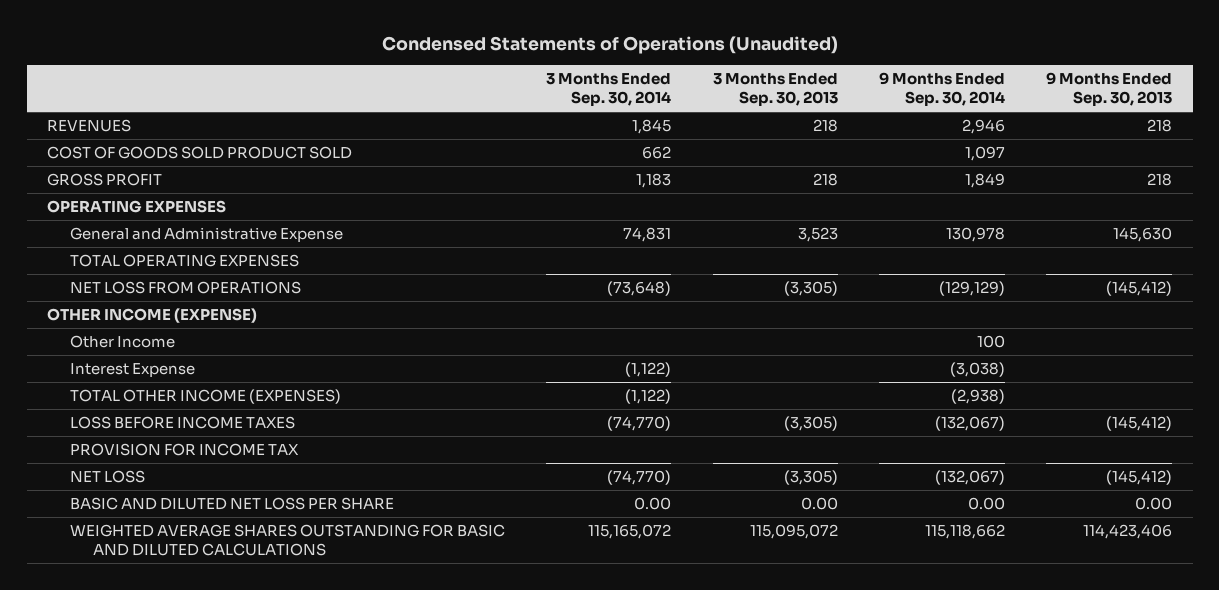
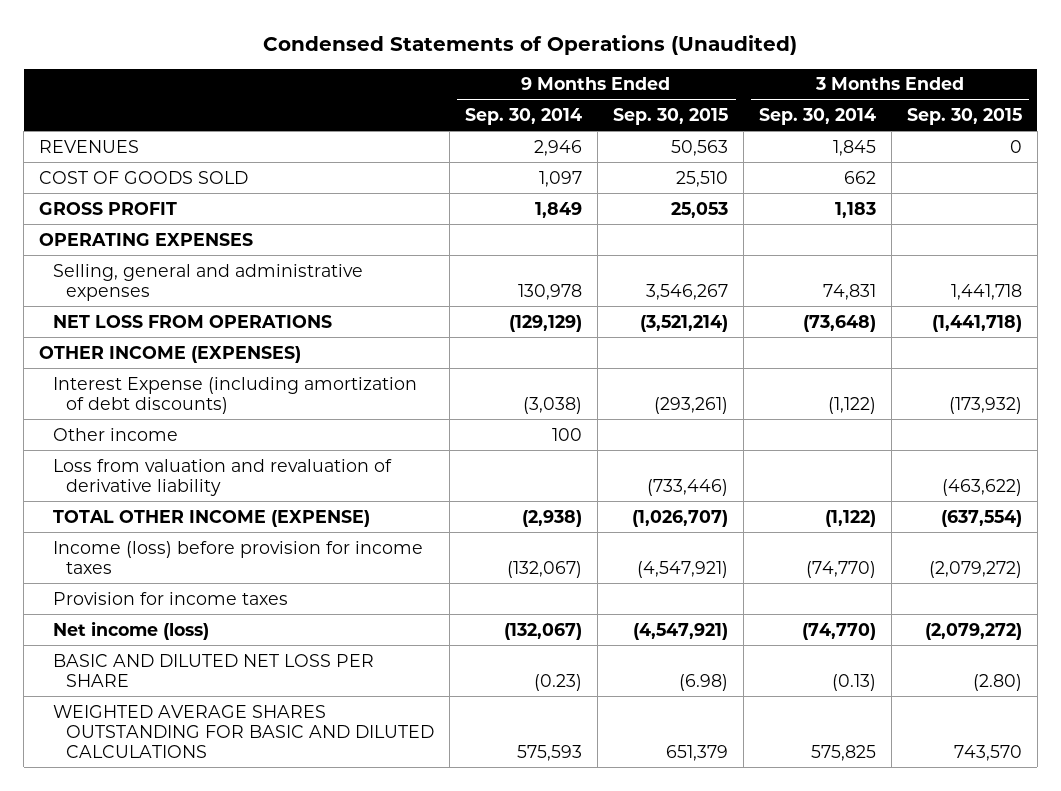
- | 3 Months Ended Sep. 30, 2014 | 3 Months Ended Sep. 30, 2013 | 9 Months Ended Sep. 30, 2014 | 9 Months Ended Sep. 30, 2013
+ | 9 Months Ended Sep. 30, 2014 | 9 Months Ended Sep. 30, 2015 | 3 Months Ended Sep. 30, 2014 | 3 Months Ended Sep. 30, 2015
- COST OF GOODS SOLD PRODUCT SOLD | 662 | | 1,097 |
+ COST OF GOODS SOLD | 1,097 | 25,510 | 662 |
- General and Administrative Expense | 74,831 | 3,523 | 130,978 | 145,630
- TOTAL OPERATING EXPENSES
+ Selling, general and administrative expenses | 130,978 | 3,546,267 | 74,831 | 1,441,718
- OTHER INCOME (EXPENSE)
- Other Income | | | 100 |
- Interest Expense | (1,122) | | (3,038) |
- TOTAL OTHER INCOME (EXPENSES) | (1,122) | | (2,938) |
- LOSS BEFORE INCOME TAXES | (74,770) | (3,305) | (132,067) | (145,412)
- PROVISION FOR INCOME TAX
- NET LOSS | (74,770) | (3,305) | (132,067) | (145,412)
- BASIC AND DILUTED NET LOSS PER SHARE | 0.00 | 0.00 | 0.00 | 0.00
- WEIGHTED AVERAGE SHARES OUTSTANDING FOR BASIC AND DILUTED CALCULATIONS | 115,165,072 | 115,095,072 | 115,118,662 | 114,423,406
+ OTHER INCOME (EXPENSES)
+ Interest Expense (including amortization of debt discounts) | (3,038) | (293,261) | (1,122) | (173,932)
+ Other income | 100 | | |
+ Loss from valuation and revaluation of derivative liability | | (733,446) | | (463,622)
+ TOTAL OTHER INCOME (EXPENSE) | (2,938) | (1,026,707) | (1,122) | (637,554)
+ Income (loss) before provision for income taxes | (132,067) | (4,547,921) | (74,770) | (2,079,272)
+ Provision for income taxes
+ Net income (loss) | (132,067) | (4,547,921) | (74,770) | (2,079,272)
+ BASIC AND DILUTED NET LOSS PER SHARE | (0.23) | (6.98) | (0.13) | (2.80)
+ WEIGHTED AVERAGE SHARES OUTSTANDING FOR BASIC AND DILUTED CALCULATIONS | 575,593 | 651,379 | 575,825 | 743,570

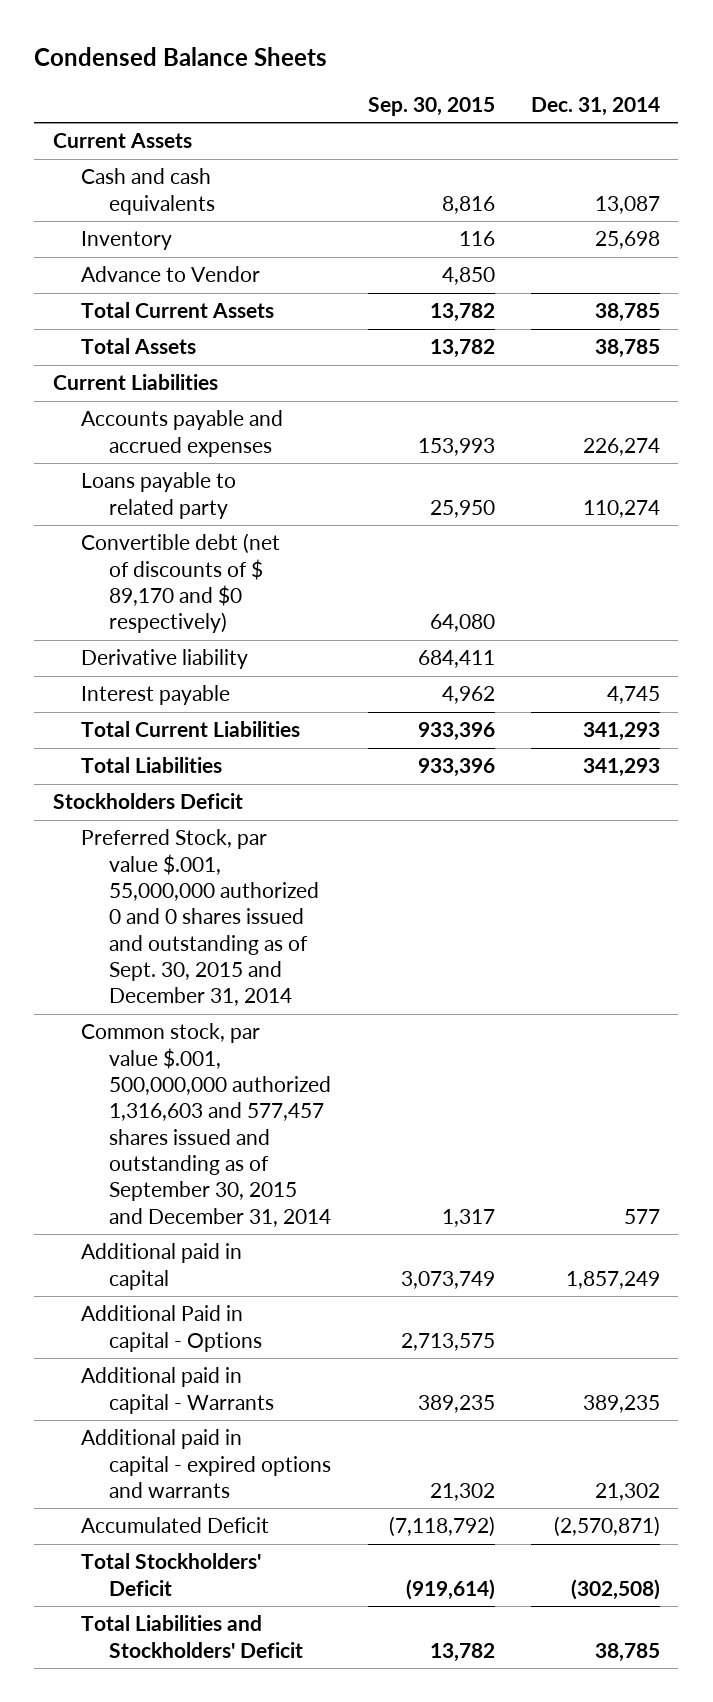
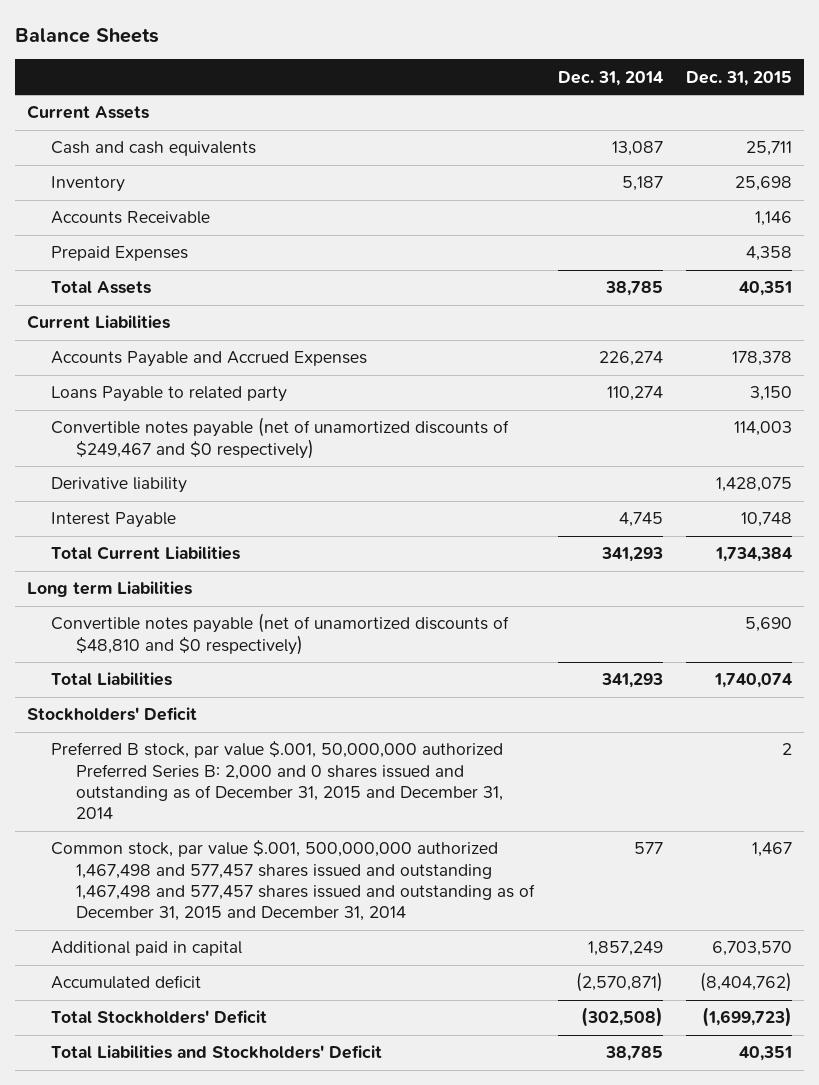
- Condensed Balance Sheets
+ Balance Sheets
- | Sep. 30, 2015 | Dec. 31, 2014
+ | Dec. 31, 2014 | Dec. 31, 2015
- Inventory | 116 | 25,698
- Advance to Vendor | 4,850 |
- Total Current Assets | 13,782 | 38,785
+ Inventory | 5,187 | 25,698
+ Accounts Receivable | | 1,146
+ Prepaid Expenses | | 4,358
- Accounts payable and accrued expenses | 153,993 | 226,274
- Loans payable to related party | 25,950 | 110,274
- Convertible debt (net of discounts of $ 89,170 and $0 respectively) | 64,080 |
+ Accounts Payable and Accrued Expenses | 226,274 | 178,378
+ Loans Payable to related party | 110,274 | 3,150
+ Convertible notes payable (net of unamortized discounts of $249,467 and $0 respectively) | | 114,003
- Interest payable | 4,962 | 4,745
+ Interest Payable | 4,745 | 10,748
+ Long term Liabilities
+ Convertible notes payable (net of unamortized discounts of $48,810 and $0 respectively) | | 5,690
- Stockholders Deficit
- Preferred Stock, par value $.001, 55,000,000 authorized 0 and 0 shares issued and outstanding as of Sept. 30, 2015 and December 31, 2014
- Common stock, par value $.001, 500,000,000 authorized 1,316,603 and 577,457 shares issued and outstanding as of September 30, 2015 and December 31, 2014 | 1,317 | 577
+ Stockholders' Deficit
+ Preferred B stock, par value $.001, 50,000,000 authorized Preferred Series B: 2,000 and 0 shares issued and outstanding as of December 31, 2015 and December 31, 2014 | | 2
+ Common stock, par value $.001, 500,000,000 authorized 1,467,498 and 577,457 shares issued and outstanding 1,467,498 and 577,457 shares issued and outstanding as of December 31, 2015 and December 31, 2014 | 577 | 1,467
- Additional Paid in capital - Options | 2,713,575 |
- Additional paid in capital - Warrants | 389,235 | 389,235
- Additional paid in capital - expired options and warrants | 21,302 | 21,302
- Accumulated Deficit | (7,118,792) | (2,570,871)
+ Accumulated deficit | (2,570,871) | (8,404,762)

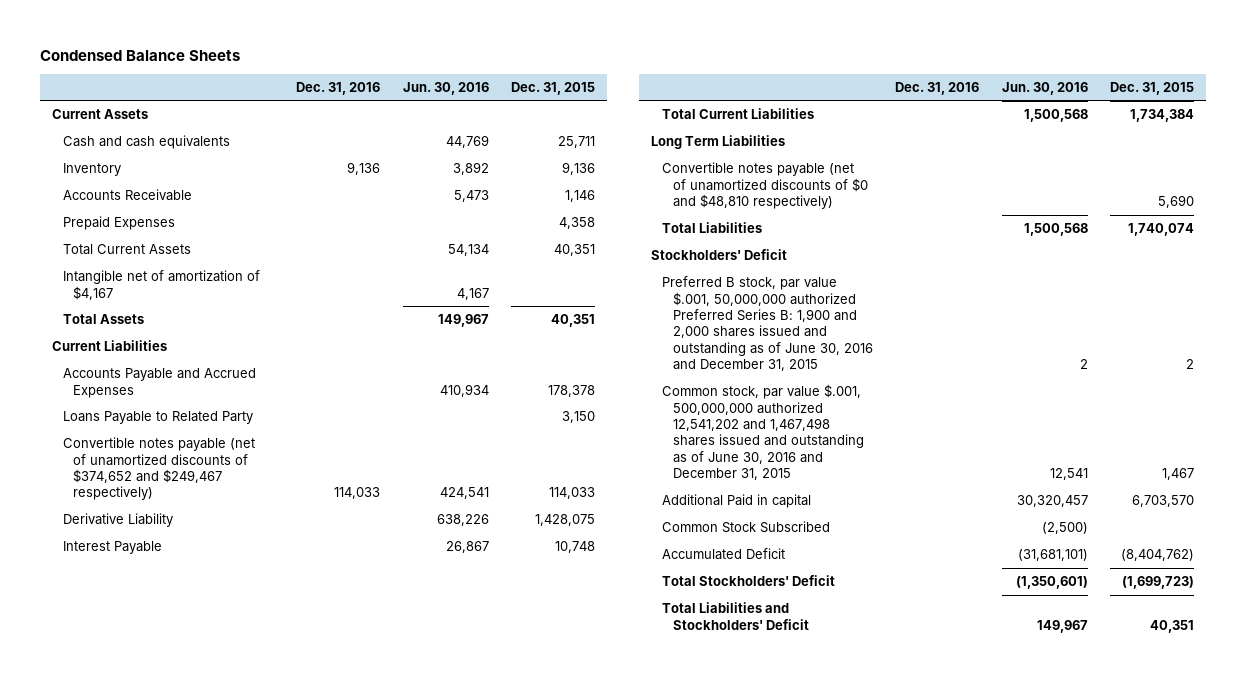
- Balance Sheets
+ Condensed Balance Sheets
- | Dec. 31, 2014 | Dec. 31, 2015
+ | Dec. 31, 2016 | Jun. 30, 2016 | Dec. 31, 2015
- Inventory | 5,187 | 25,698
+ Inventory | 9,136 | 3,892 | 9,136
+ Total Current Assets | | 54,134 | 40,351
+ Intangible net of amortization of $4,167 | | 4,167 |
- Loans Payable to related party | 110,274 | 3,150
- Convertible notes payable (net of unamortized discounts of $249,467 and $0 respectively) | | 114,003
- Derivative liability | | 1,428,075
+ Loans Payable to Related Party | | | 3,150
+ Convertible notes payable (net of unamortized discounts of $374,652 and $249,467 respectively) | 114,033 | 424,541 | 114,033
+ Derivative Liability | | 638,226 | 1,428,075
- Long term Liabilities
- Convertible notes payable (net of unamortized discounts of $48,810 and $0 respectively) | | 5,690
+ Long Term Liabilities
+ Convertible notes payable (net of unamortized discounts of $0 and $48,810 respectively) | | | 5,690
- Preferred B stock, par value $.001, 50,000,000 authorized Preferred Series B: 2,000 and 0 shares issued and outstanding as of December 31, 2015 and December 31, 2014 | | 2
- Common stock, par value $.001, 500,000,000 authorized 1,467,498 and 577,457 shares issued and outstanding 1,467,498 and 577,457 shares issued and outstanding as of December 31, 2015 and December 31, 2014 | 577 | 1,467
- Additional paid in capital | 1,857,249 | 6,703,570
- Accumulated deficit | (2,570,871) | (8,404,762)
+ Preferred B stock, par value $.001, 50,000,000 authorized Preferred Series B: 1,900 and 2,000 shares issued and outstanding as of June 30, 2016 and December 31, 2015 | | 2 | 2
+ Common stock, par value $.001, 500,000,000 authorized 12,541,202 and 1,467,498 shares issued and outstanding as of June 30, 2016 and December 31, 2015 | | 12,541 | 1,467
+ Additional Paid in capital | | 30,320,457 | 6,703,570
+ Common Stock Subscribed | | (2,500) |
+ Accumulated Deficit | | (31,681,101) | (8,404,762)

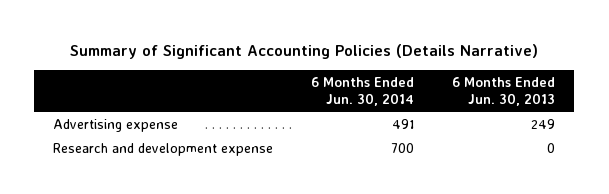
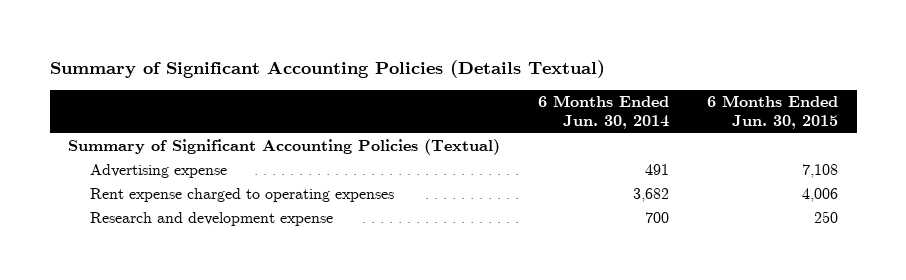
- Summary of Significant Accounting Policies (Details Narrative)
+ Summary of Significant Accounting Policies (Details Textual)
- | 6 Months Ended Jun. 30, 2014 | 6 Months Ended Jun. 30, 2013
+ | 6 Months Ended Jun. 30, 2014 | 6 Months Ended Jun. 30, 2015
+ Summary of Significant Accounting Policies (Textual)
+ Rent expense charged to operating expenses | 3,682 | 4,006

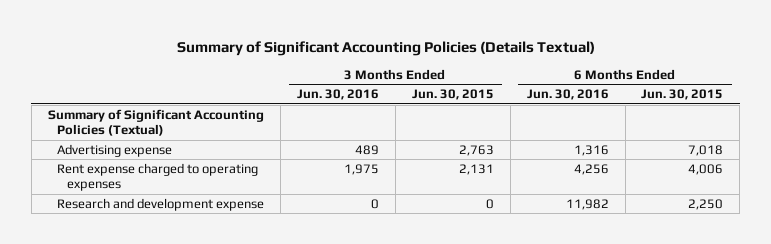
- | 6 Months Ended Jun. 30, 2014 | 6 Months Ended Jun. 30, 2015
+ | 3 Months Ended Jun. 30, 2016 | 3 Months Ended Jun. 30, 2015 | 6 Months Ended Jun. 30, 2016 | 6 Months Ended Jun. 30, 2015
- Advertising expense | 491 | 7,108
+ Advertising expense | 489 | 2,763 | 1,316 | 7,018
- Research and development expense | 700 | 250
+ Research and development expense | 0 | 0 | 11,982 | 2,250

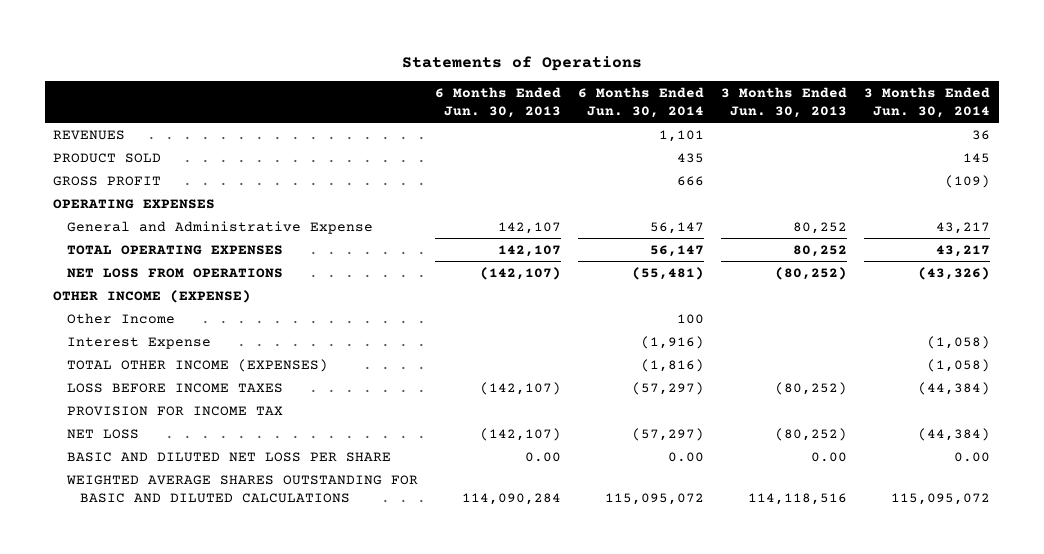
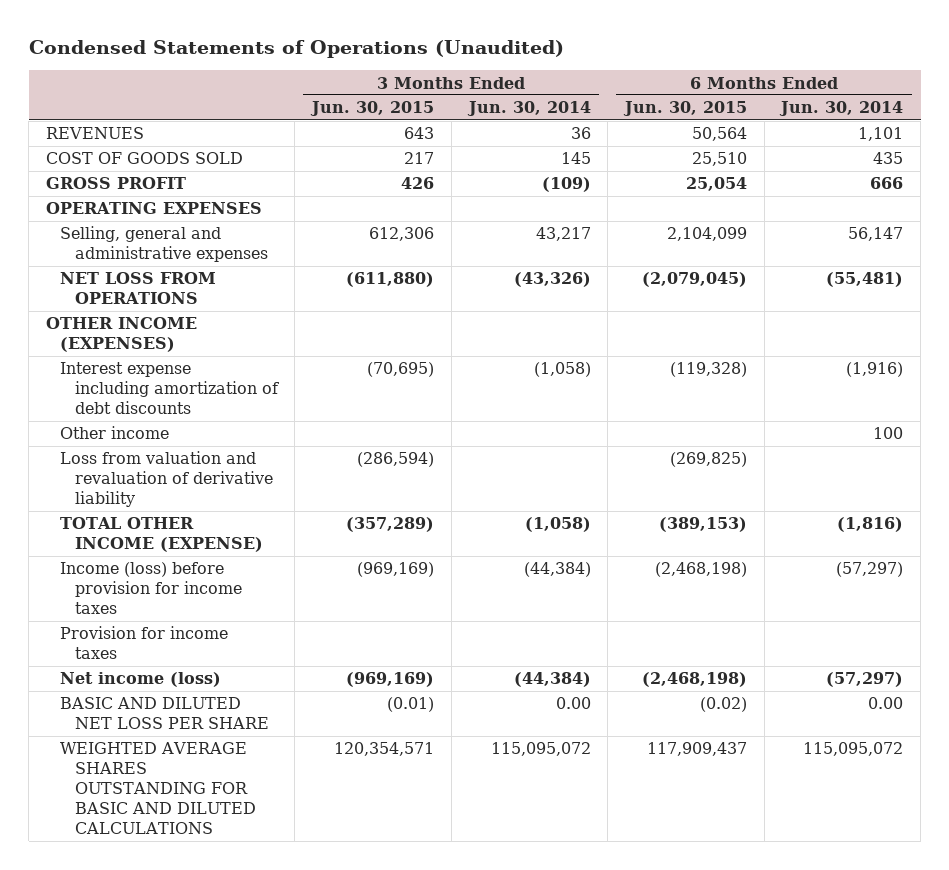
- Statements of Operations
+ Condensed Statements of Operations (Unaudited)
- | 6 Months Ended Jun. 30, 2013 | 6 Months Ended Jun. 30, 2014 | 3 Months Ended Jun. 30, 2013 | 3 Months Ended Jun. 30, 2014
+ | 3 Months Ended Jun. 30, 2015 | 3 Months Ended Jun. 30, 2014 | 6 Months Ended Jun. 30, 2015 | 6 Months Ended Jun. 30, 2014
- PRODUCT SOLD | | 435 | | 145
+ COST OF GOODS SOLD | 217 | 145 | 25,510 | 435
- General and Administrative Expense | 142,107 | 56,147 | 80,252 | 43,217
- TOTAL OPERATING EXPENSES | 142,107 | 56,147 | 80,252 | 43,217
+ Selling, general and administrative expenses | 612,306 | 43,217 | 2,104,099 | 56,147
- OTHER INCOME (EXPENSE)
- Other Income | | 100 | |
- Interest Expense | | (1,916) | | (1,058)
- TOTAL OTHER INCOME (EXPENSES) | | (1,816) | | (1,058)
- LOSS BEFORE INCOME TAXES | (142,107) | (57,297) | (80,252) | (44,384)
- PROVISION FOR INCOME TAX
- NET LOSS | (142,107) | (57,297) | (80,252) | (44,384)
+ OTHER INCOME (EXPENSES)
+ Interest expense including amortization of debt discounts | (70,695) | (1,058) | (119,328) | (1,916)
+ Other income | | | | 100
+ Loss from valuation and revaluation of derivative liability | (286,594) | | (269,825) |
+ TOTAL OTHER INCOME (EXPENSE) | (357,289) | (1,058) | (389,153) | (1,816)
+ Income (loss) before provision for income taxes | (969,169) | (44,384) | (2,468,198) | (57,297)
+ Provision for income taxes
+ Net income (loss) | (969,169) | (44,384) | (2,468,198) | (57,297)

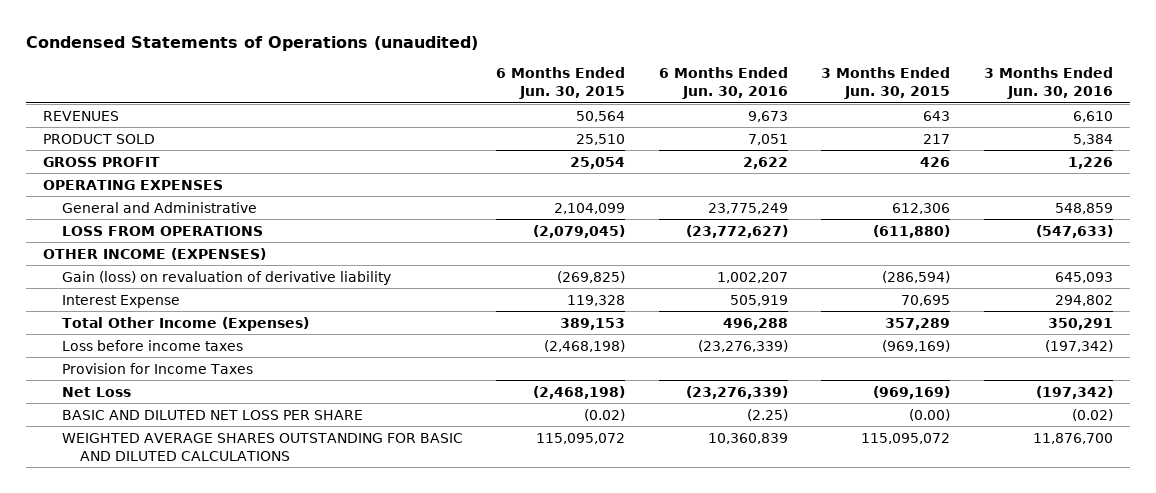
- Condensed Statements of Operations (Unaudited)
+ Condensed Statements of Operations (unaudited)
- | 3 Months Ended Jun. 30, 2015 | 3 Months Ended Jun. 30, 2014 | 6 Months Ended Jun. 30, 2015 | 6 Months Ended Jun. 30, 2014
+ | 6 Months Ended Jun. 30, 2015 | 6 Months Ended Jun. 30, 2016 | 3 Months Ended Jun. 30, 2015 | 3 Months Ended Jun. 30, 2016
- COST OF GOODS SOLD | 217 | 145 | 25,510 | 435
+ PRODUCT SOLD | 25,510 | 7,051 | 217 | 5,384
- Selling, general and administrative expenses | 612,306 | 43,217 | 2,104,099 | 56,147
- NET LOSS FROM OPERATIONS | (611,880) | (43,326) | (2,079,045) | (55,481)
+ General and Administrative | 2,104,099 | 23,775,249 | 612,306 | 548,859
+ LOSS FROM OPERATIONS | (2,079,045) | (23,772,627) | (611,880) | (547,633)
- Interest expense including amortization of debt discounts | (70,695) | (1,058) | (119,328) | (1,916)
- Other income | | | | 100
- Loss from valuation and revaluation of derivative liability | (286,594) | | (269,825) |
- TOTAL OTHER INCOME (EXPENSE) | (357,289) | (1,058) | (389,153) | (1,816)
- Income (loss) before provision for income taxes | (969,169) | (44,384) | (2,468,198) | (57,297)
- Provision for income taxes
- Net income (loss) | (969,169) | (44,384) | (2,468,198) | (57,297)
- BASIC AND DILUTED NET LOSS PER SHARE | (0.01) | 0.00 | (0.02) | 0.00
- WEIGHTED AVERAGE SHARES OUTSTANDING FOR BASIC AND DILUTED CALCULATIONS | 120,354,571 | 115,095,072 | 117,909,437 | 115,095,072
+ Gain (loss) on revaluation of derivative liability | (269,825) | 1,002,207 | (286,594) | 645,093
+ Interest Expense | 119,328 | 505,919 | 70,695 | 294,802
+ Total Other Income (Expenses) | 389,153 | 496,288 | 357,289 | 350,291
+ Loss before income taxes | (2,468,198) | (23,276,339) | (969,169) | (197,342)
+ Provision for Income Taxes
+ Net Loss | (2,468,198) | (23,276,339) | (969,169) | (197,342)
+ BASIC AND DILUTED NET LOSS PER SHARE | (0.02) | (2.25) | (0.00) | (0.02)
+ WEIGHTED AVERAGE SHARES OUTSTANDING FOR BASIC AND DILUTED CALCULATIONS | 115,095,072 | 10,360,839 | 115,095,072 | 11,876,700

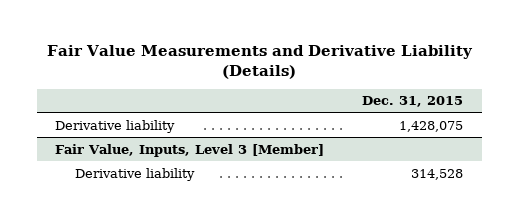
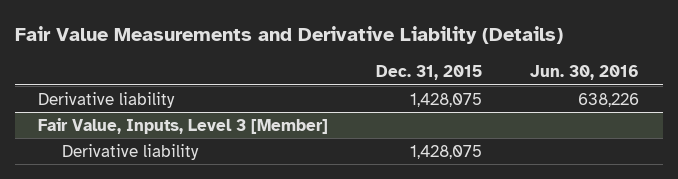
- | Dec. 31, 2015
+ | Dec. 31, 2015 | Jun. 30, 2016
@ Fair Value, Inputs, Level 3 [Member]
- Derivative liability | 314,528
+ Derivative liability | 1,428,075 |

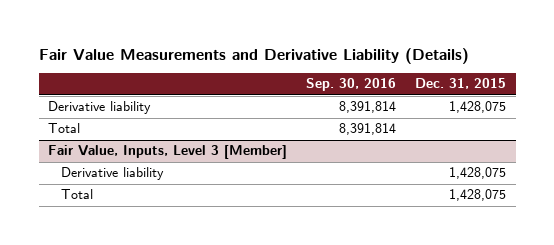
- | Dec. 31, 2015 | Jun. 30, 2016
+ | Sep. 30, 2016 | Dec. 31, 2015
+ Total | 8,391,814 |
@ Fair Value, Inputs, Level 3 [Member]
+ Total | | 1,428,075

